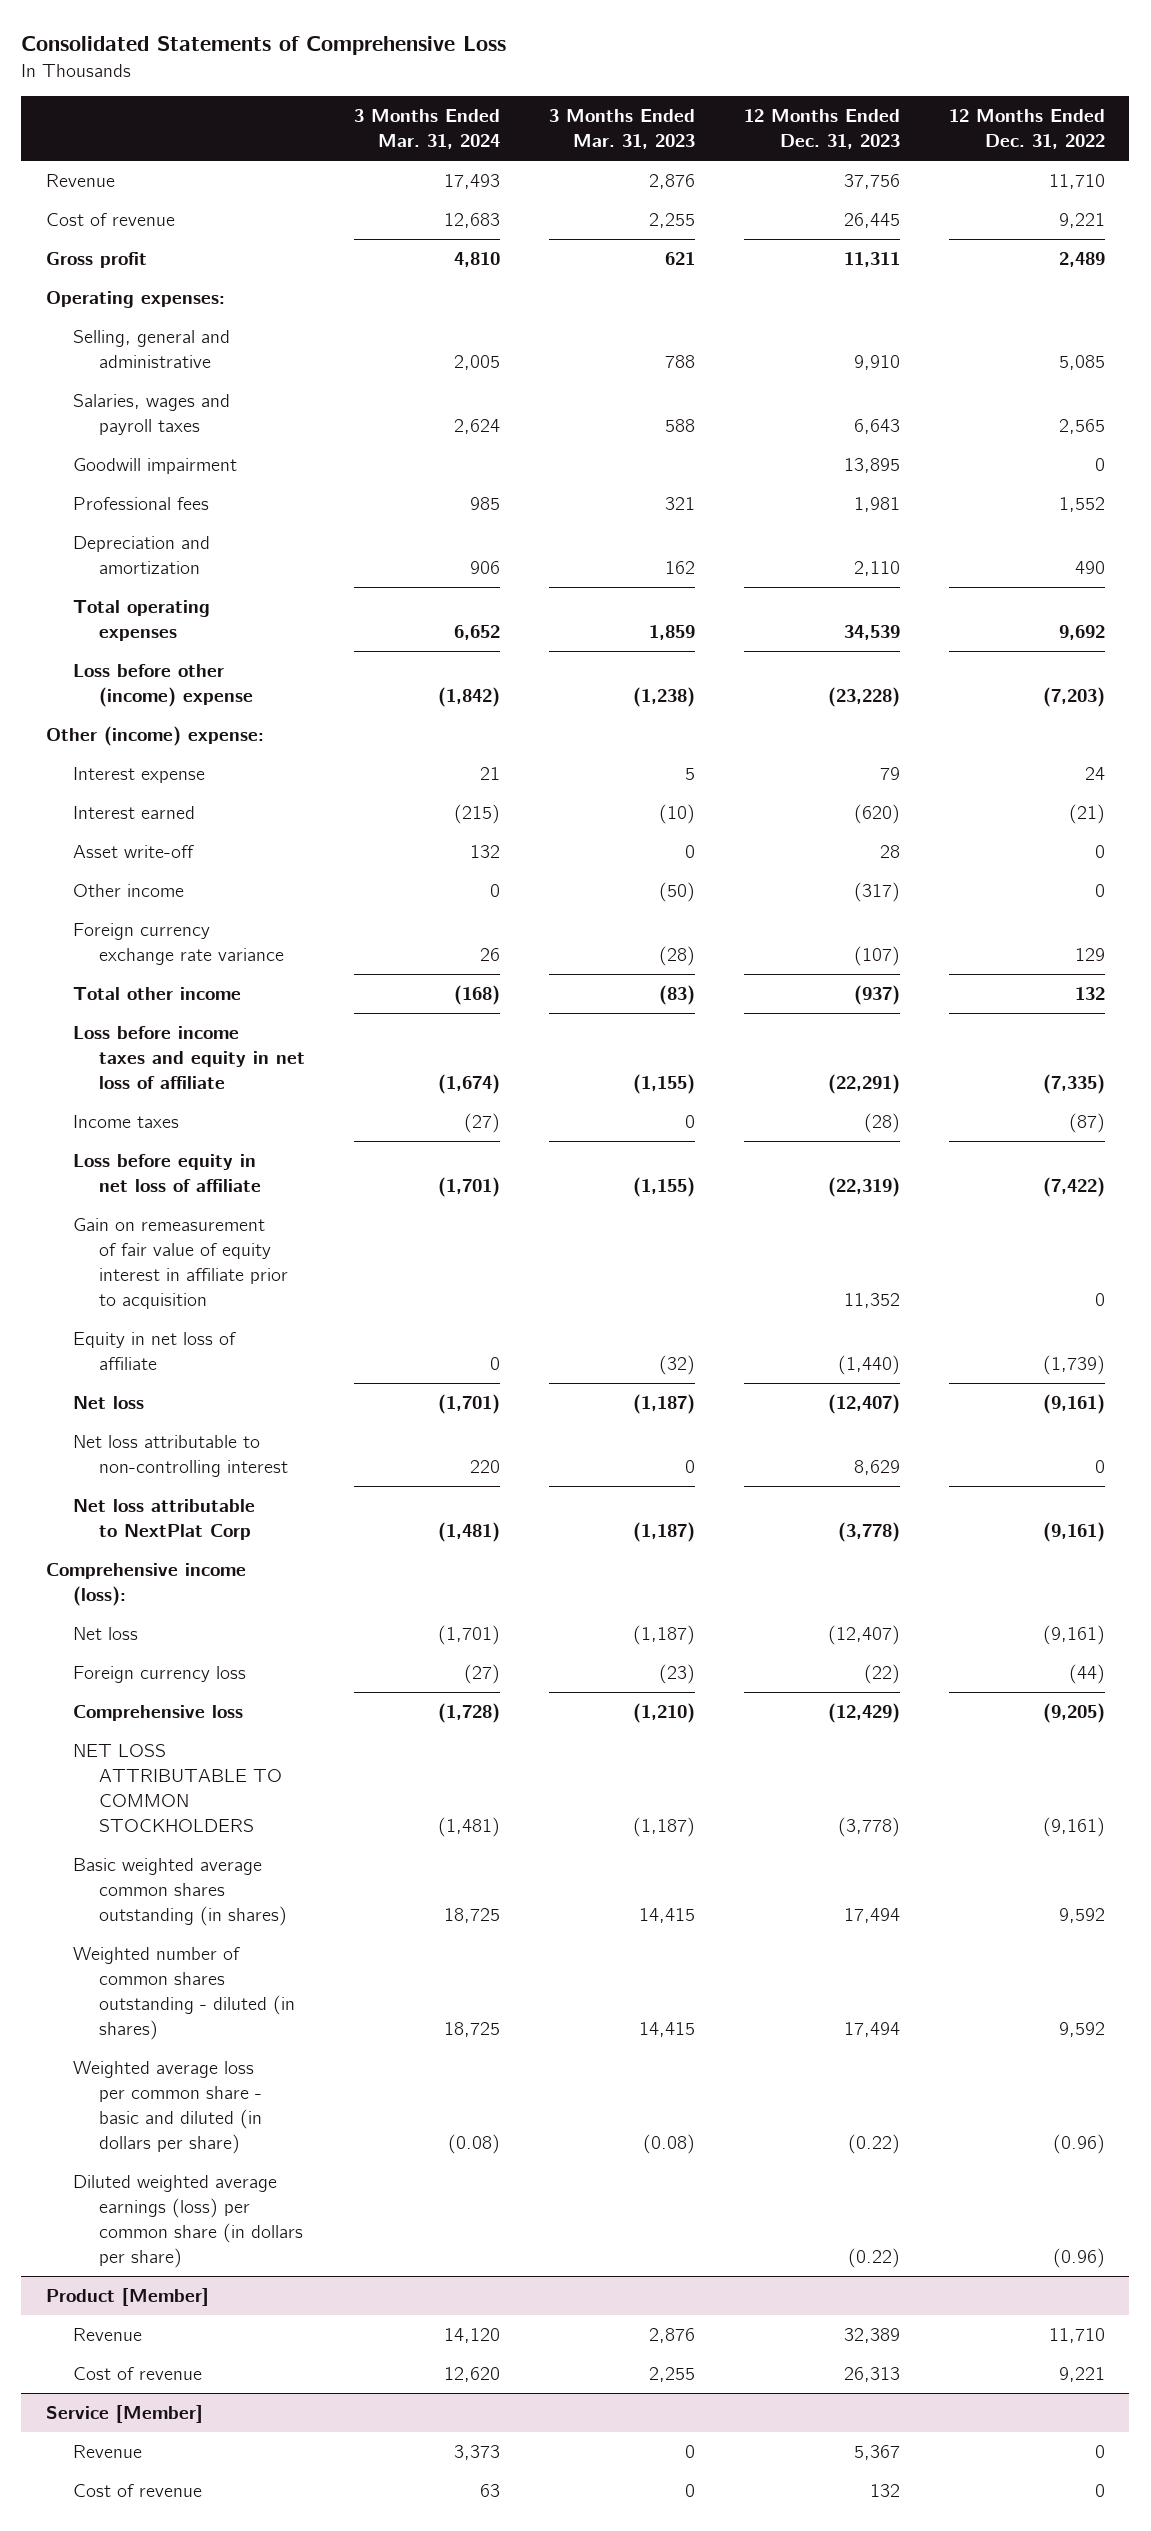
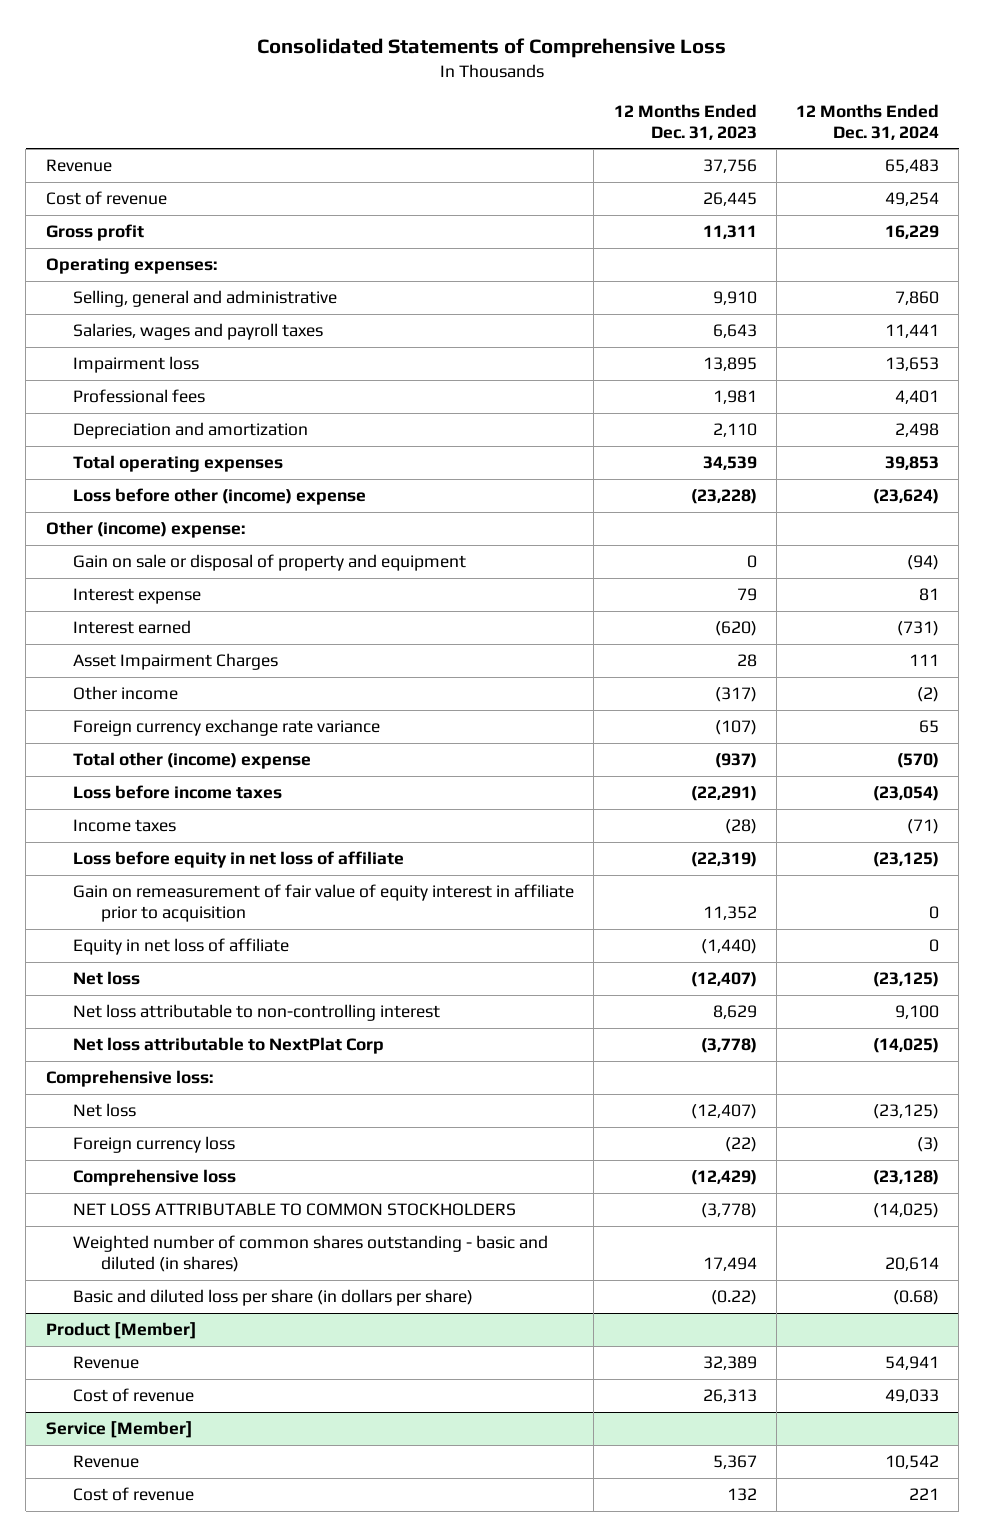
- | 3 Months Ended Mar. 31, 2024 | 3 Months Ended Mar. 31, 2023 | 12 Months Ended Dec. 31, 2023 | 12 Months Ended Dec. 31, 2022
+ | 12 Months Ended Dec. 31, 2023 | 12 Months Ended Dec. 31, 2024
- Goodwill impairment | | | 13,895 | 0
+ Impairment loss | 13,895 | 13,653
+ Gain on sale or disposal of property and equipment | 0 | (94)
- Asset write-off | 132 | 0 | 28 | 0
+ Asset Impairment Charges | 28 | 111
- Total other income | (168) | (83) | (937) | 132
- Loss before income taxes and equity in net loss of affiliate | (1,674) | (1,155) | (22,291) | (7,335)
+ Total other (income) expense | (937) | (570)
+ Loss before income taxes | (22,291) | (23,054)
- Comprehensive income (loss):
+ Comprehensive loss:
- Basic weighted average common shares outstanding (in shares) | 18,725 | 14,415 | 17,494 | 9,592
- Weighted number of common shares outstanding - diluted (in shares) | 18,725 | 14,415 | 17,494 | 9,592
- Weighted average loss per common share - basic and diluted (in dollars per share) | (0.08) | (0.08) | (0.22) | (0.96)
- Diluted weighted average earnings (loss) per common share (in dollars per share) | | | (0.22) | (0.96)
+ Weighted number of common shares outstanding - basic and diluted (in shares) | 17,494 | 20,614
+ Basic and diluted loss per share (in dollars per share) | (0.22) | (0.68)

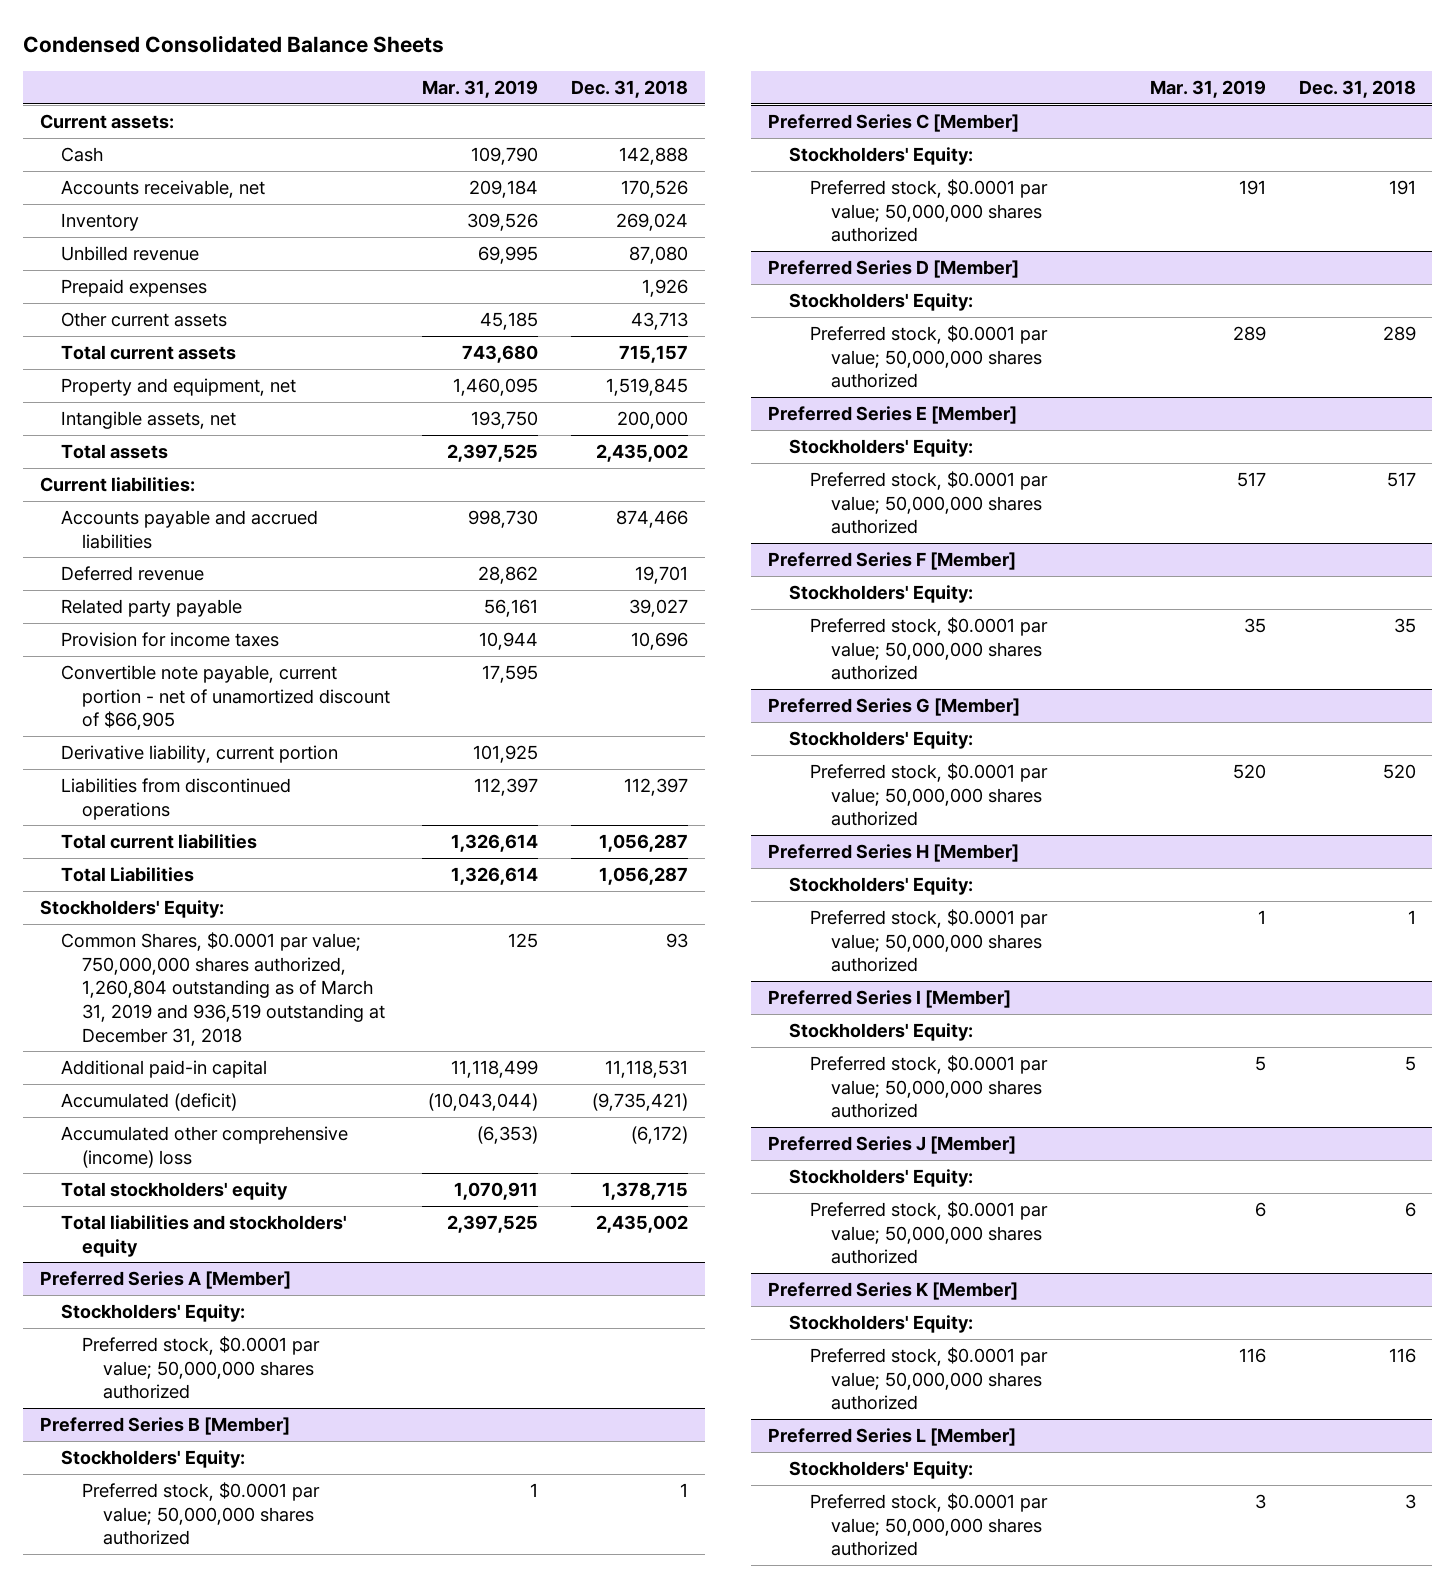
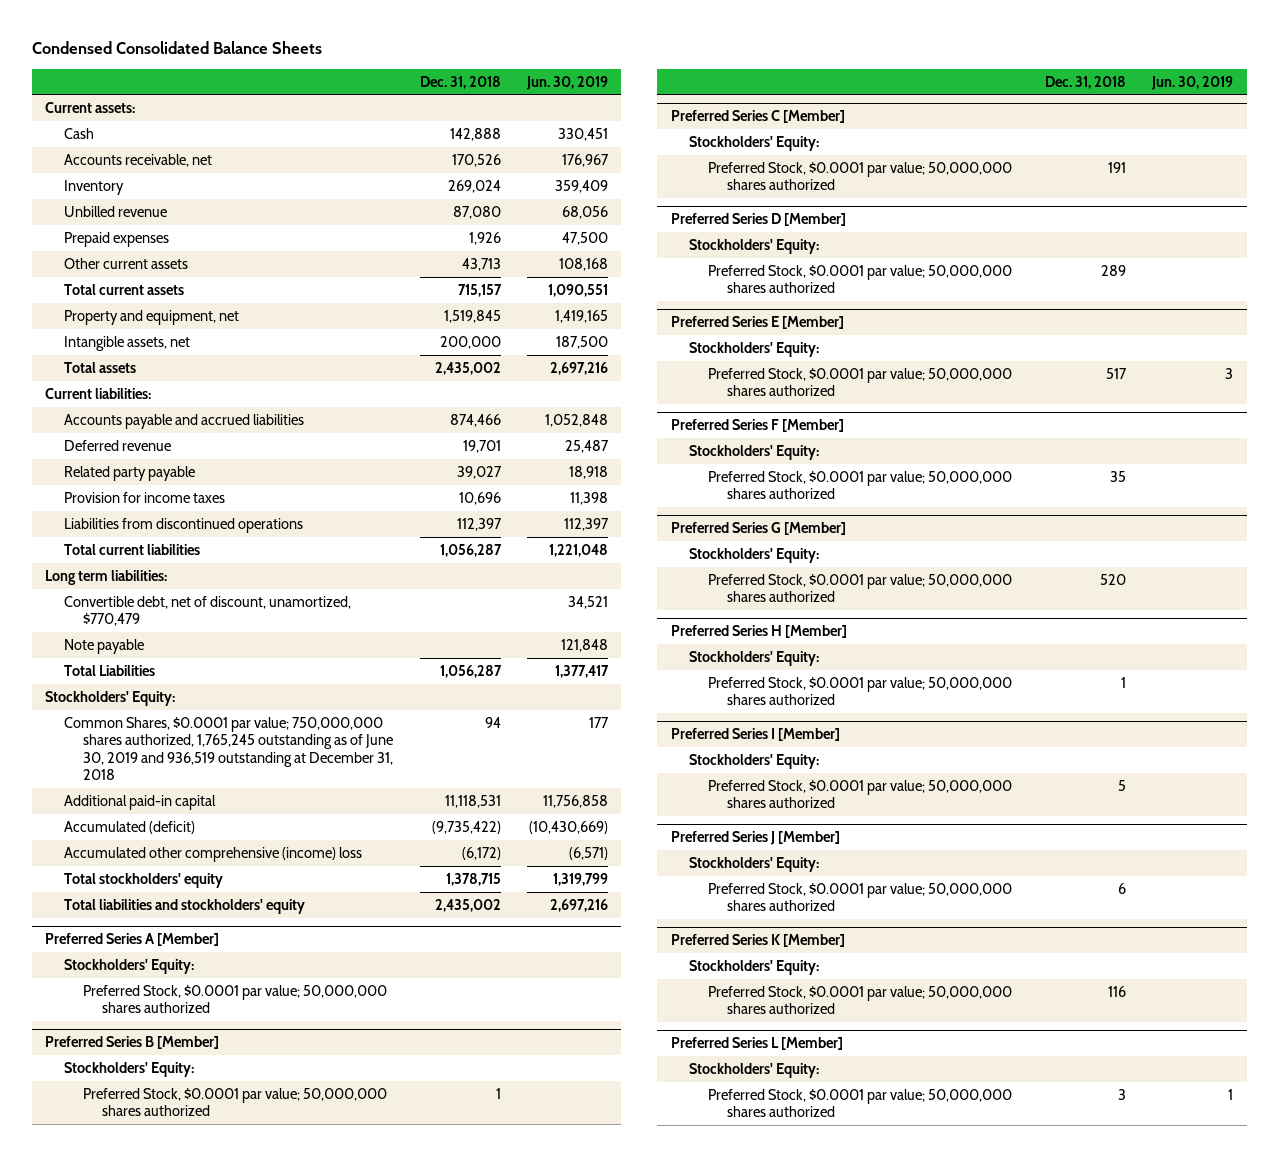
- | Mar. 31, 2019 | Dec. 31, 2018
+ | Dec. 31, 2018 | Jun. 30, 2019
- Convertible note payable, current portion - net of unamortized discount of $66,905 | 17,595 |
- Derivative liability, current portion | 101,925 |
+ Long term liabilities:
+ Convertible debt, net of discount, unamortized, $770,479 | | 34,521
+ Note payable | | 121,848
- Common Shares, $0.0001 par value; 750,000,000 shares authorized, 1,260,804 outstanding as of March 31, 2019 and 936,519 outstanding at December 31, 2018 | 125 | 93
+ Common Shares, $0.0001 par value; 750,000,000 shares authorized, 1,765,245 outstanding as of June 30, 2019 and 936,519 outstanding at December 31, 2018 | 94 | 177
- Accumulated (deficit) | (10,043,044) | (9,735,421)
+ Accumulated (deficit) | (9,735,422) | (10,430,669)
@ Preferred Series A [Member]
- Preferred stock, $0.0001 par value; 50,000,000 shares authorized
+ Preferred Stock, $0.0001 par value; 50,000,000 shares authorized
@ Preferred Series B [Member]
- Preferred stock, $0.0001 par value; 50,000,000 shares authorized | 1 | 1
+ Preferred Stock, $0.0001 par value; 50,000,000 shares authorized | 1 |
@ Preferred Series C [Member]
- Preferred stock, $0.0001 par value; 50,000,000 shares authorized | 191 | 191
+ Preferred Stock, $0.0001 par value; 50,000,000 shares authorized | 191 |
@ Preferred Series D [Member]
- Preferred stock, $0.0001 par value; 50,000,000 shares authorized | 289 | 289
+ Preferred Stock, $0.0001 par value; 50,000,000 shares authorized | 289 |
@ Preferred Series E [Member]
- Preferred stock, $0.0001 par value; 50,000,000 shares authorized | 517 | 517
+ Preferred Stock, $0.0001 par value; 50,000,000 shares authorized | 517 | 3
@ Preferred Series F [Member]
- Preferred stock, $0.0001 par value; 50,000,000 shares authorized | 35 | 35
+ Preferred Stock, $0.0001 par value; 50,000,000 shares authorized | 35 |
@ Preferred Series G [Member]
- Preferred stock, $0.0001 par value; 50,000,000 shares authorized | 520 | 520
+ Preferred Stock, $0.0001 par value; 50,000,000 shares authorized | 520 |
@ Preferred Series H [Member]
- Preferred stock, $0.0001 par value; 50,000,000 shares authorized | 1 | 1
+ Preferred Stock, $0.0001 par value; 50,000,000 shares authorized | 1 |
@ Preferred Series I [Member]
- Preferred stock, $0.0001 par value; 50,000,000 shares authorized | 5 | 5
+ Preferred Stock, $0.0001 par value; 50,000,000 shares authorized | 5 |
@ Preferred Series J [Member]
- Preferred stock, $0.0001 par value; 50,000,000 shares authorized | 6 | 6
+ Preferred Stock, $0.0001 par value; 50,000,000 shares authorized | 6 |
@ Preferred Series K [Member]
- Preferred stock, $0.0001 par value; 50,000,000 shares authorized | 116 | 116
+ Preferred Stock, $0.0001 par value; 50,000,000 shares authorized | 116 |
@ Preferred Series L [Member]
- Preferred stock, $0.0001 par value; 50,000,000 shares authorized | 3 | 3
+ Preferred Stock, $0.0001 par value; 50,000,000 shares authorized | 3 | 1

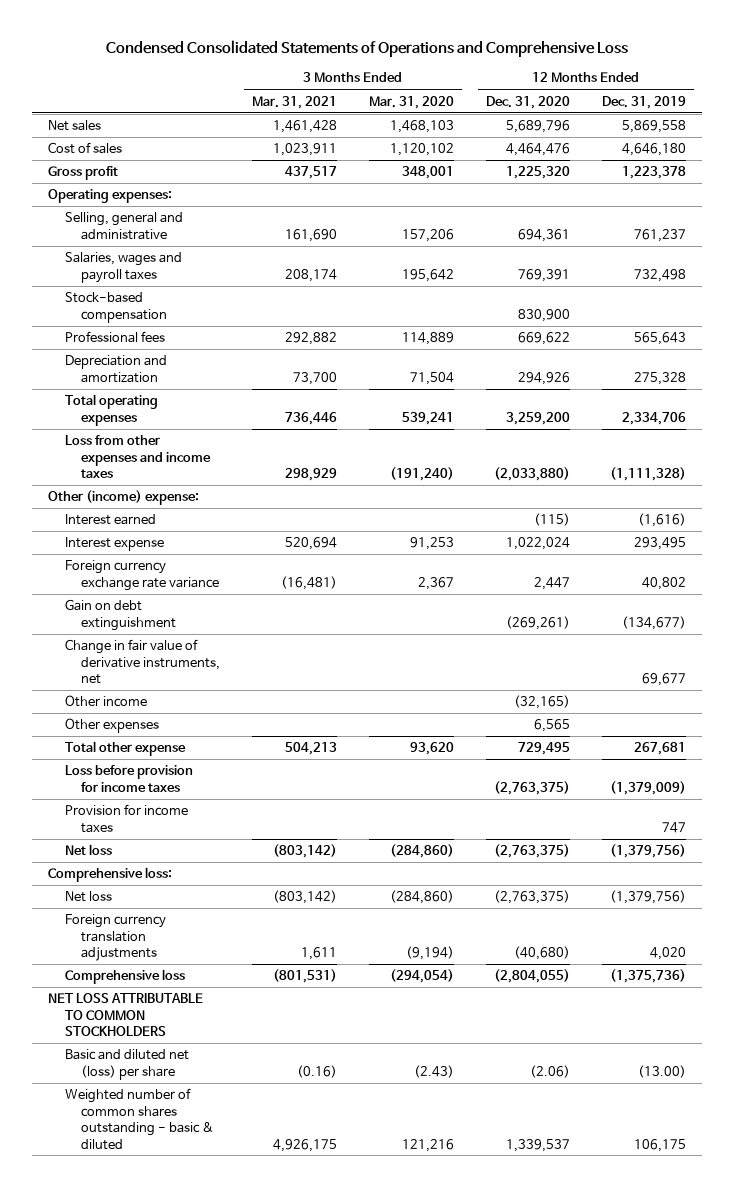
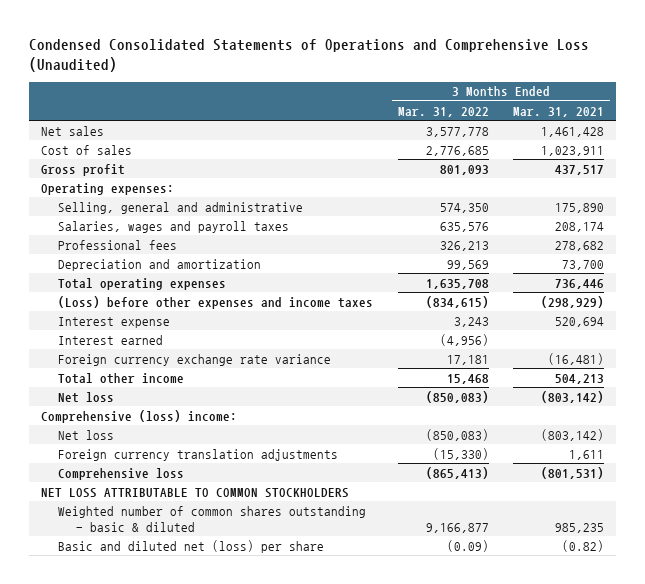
- Condensed Consolidated Statements of Operations and Comprehensive Loss
+ Condensed Consolidated Statements of Operations and Comprehensive Loss (Unaudited)
- | 3 Months Ended Mar. 31, 2021 | 3 Months Ended Mar. 31, 2020 | 12 Months Ended Dec. 31, 2020 | 12 Months Ended Dec. 31, 2019
+ | 3 Months Ended Mar. 31, 2022 | 3 Months Ended Mar. 31, 2021
- Selling, general and administrative | 161,690 | 157,206 | 694,361 | 761,237
+ Selling, general and administrative | 574,350 | 175,890
- Stock-based compensation | | | 830,900 |
- Professional fees | 292,882 | 114,889 | 669,622 | 565,643
+ Professional fees | 326,213 | 278,682
- Loss from other expenses and income taxes | 298,929 | (191,240) | (2,033,880) | (1,111,328)
- Other (income) expense:
+ (Loss) before other expenses and income taxes | (834,615) | (298,929)
moved down: Interest earned | (4,956) |
- Gain on debt extinguishment | | | (269,261) | (134,677)
- Change in fair value of derivative instruments, net | | | | 69,677
- Other income | | | (32,165) |
- Other expenses | | | 6,565 |
- Total other expense | 504,213 | 93,620 | 729,495 | 267,681
- Loss before provision for income taxes | | | (2,763,375) | (1,379,009)
- Provision for income taxes | | | | 747
+ Total other income | 15,468 | 504,213
- Comprehensive loss:
+ Comprehensive (loss) income:
- Basic and diluted net (loss) per share | (0.16) | (2.43) | (2.06) | (13.00)
- Weighted number of common shares outstanding - basic & diluted | 4,926,175 | 121,216 | 1,339,537 | 106,175
+ Weighted number of common shares outstanding - basic & diluted | 9,166,877 | 985,235
+ Basic and diluted net (loss) per share | (0.09) | (0.82)

